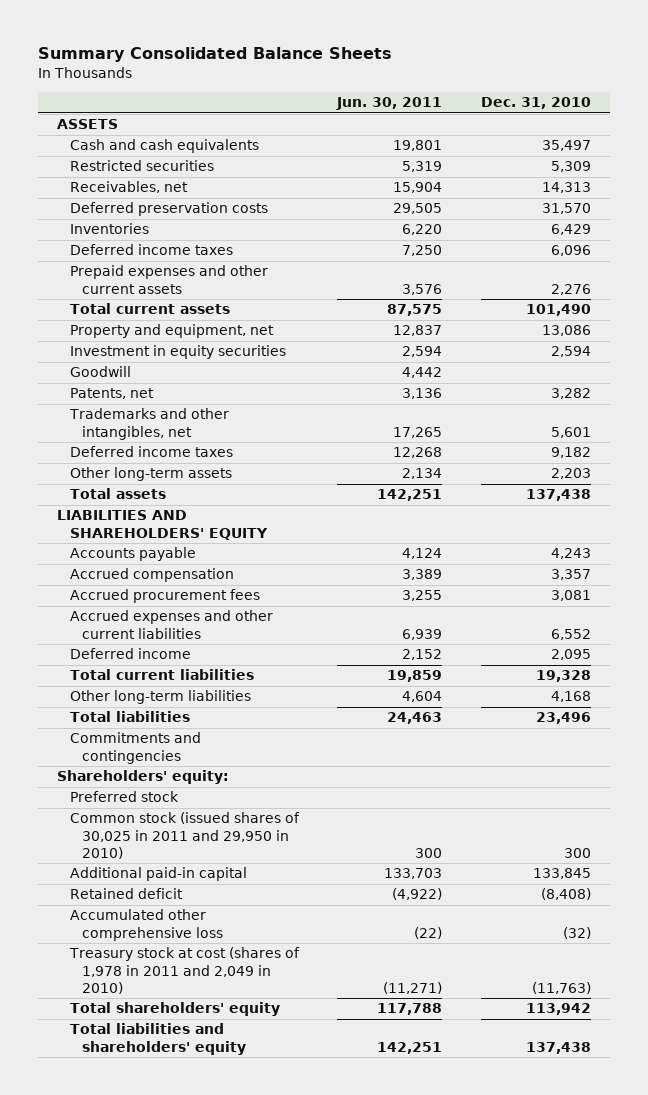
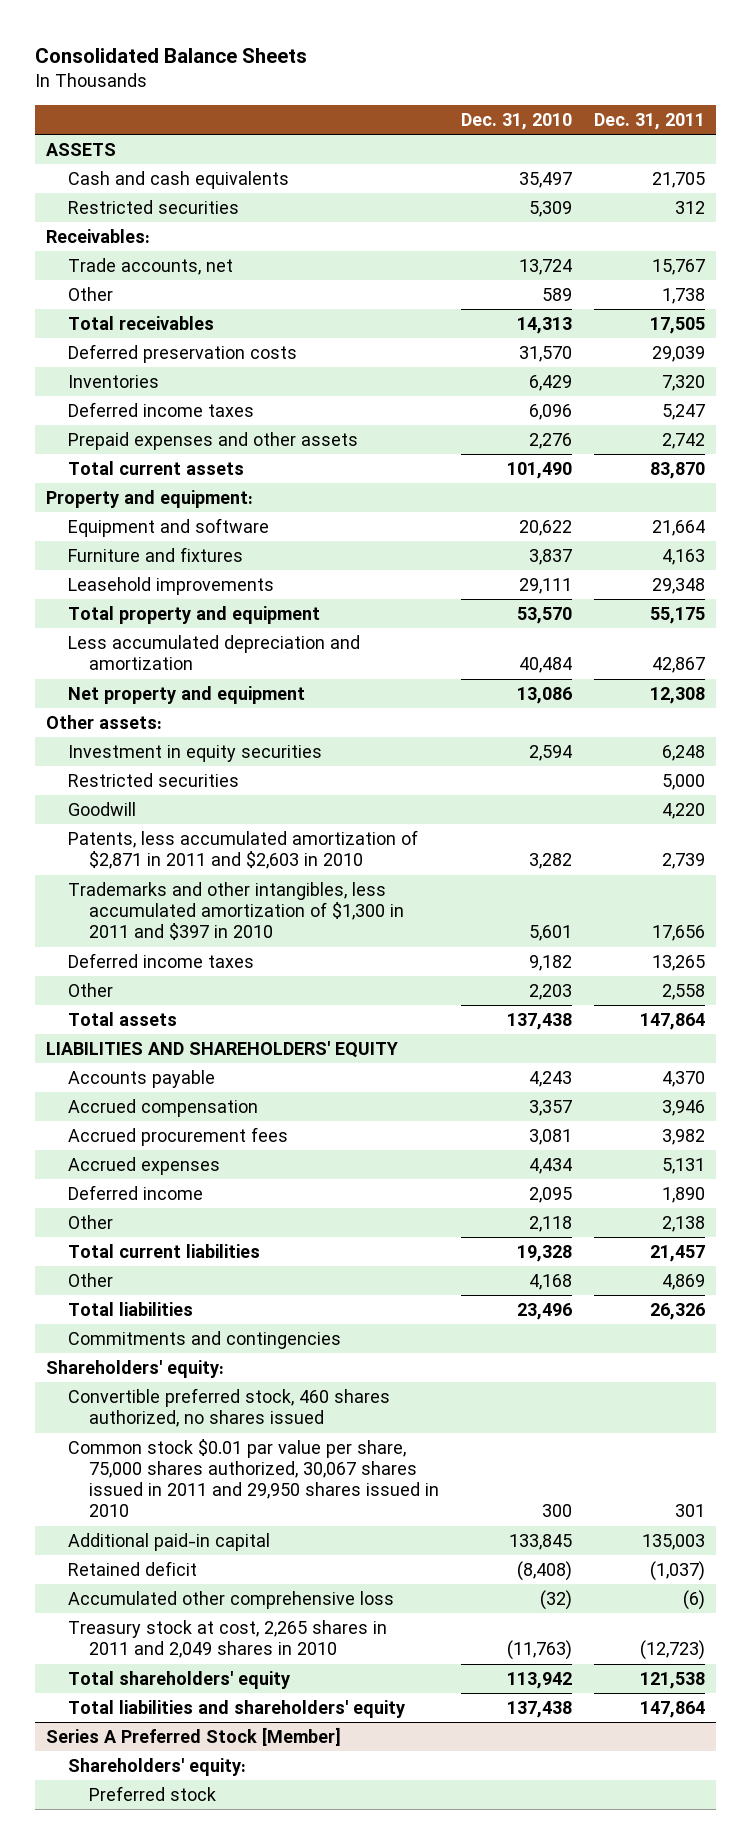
- Summary Consolidated Balance Sheets
+ Consolidated Balance Sheets
- | Jun. 30, 2011 | Dec. 31, 2010
+ | Dec. 31, 2010 | Dec. 31, 2011
- Receivables, net | 15,904 | 14,313
+ Receivables:
+ Trade accounts, net | 13,724 | 15,767
+ Other | 589 | 1,738
+ Total receivables | 14,313 | 17,505
- Prepaid expenses and other current assets | 3,576 | 2,276
+ Prepaid expenses and other assets | 2,276 | 2,742
- Property and equipment, net | 12,837 | 13,086
+ Property and equipment:
+ Equipment and software | 20,622 | 21,664
+ Furniture and fixtures | 3,837 | 4,163
+ Leasehold improvements | 29,111 | 29,348
+ Total property and equipment | 53,570 | 55,175
+ Less accumulated depreciation and amortization | 40,484 | 42,867
+ Net property and equipment | 13,086 | 12,308
+ Other assets:
+ Restricted securities | | 5,000
- Patents, net | 3,136 | 3,282
- Trademarks and other intangibles, net | 17,265 | 5,601
+ Patents, less accumulated amortization of $2,871 in 2011 and $2,603 in 2010 | 3,282 | 2,739
+ Trademarks and other intangibles, less accumulated amortization of $1,300 in 2011 and $397 in 2010 | 5,601 | 17,656
- Other long-term assets | 2,134 | 2,203
+ Other | 2,203 | 2,558
- Accrued expenses and other current liabilities | 6,939 | 6,552
+ Accrued expenses | 4,434 | 5,131
+ Other | 2,118 | 2,138
- Other long-term liabilities | 4,604 | 4,168
+ Other | 4,168 | 4,869
- Preferred stock
- Common stock (issued shares of 30,025 in 2011 and 29,950 in 2010) | 300 | 300
+ Convertible preferred stock, 460 shares authorized, no shares issued
+ Common stock $0.01 par value per share, 75,000 shares authorized, 30,067 shares issued in 2011 and 29,950 shares issued in 2010 | 300 | 301
- Treasury stock at cost (shares of 1,978 in 2011 and 2,049 in 2010) | (11,271) | (11,763)
+ Treasury stock at cost, 2,265 shares in 2011 and 2,049 shares in 2010 | (11,763) | (12,723)
+ Series A Preferred Stock [Member]
+ Shareholders' equity:
+ Preferred stock

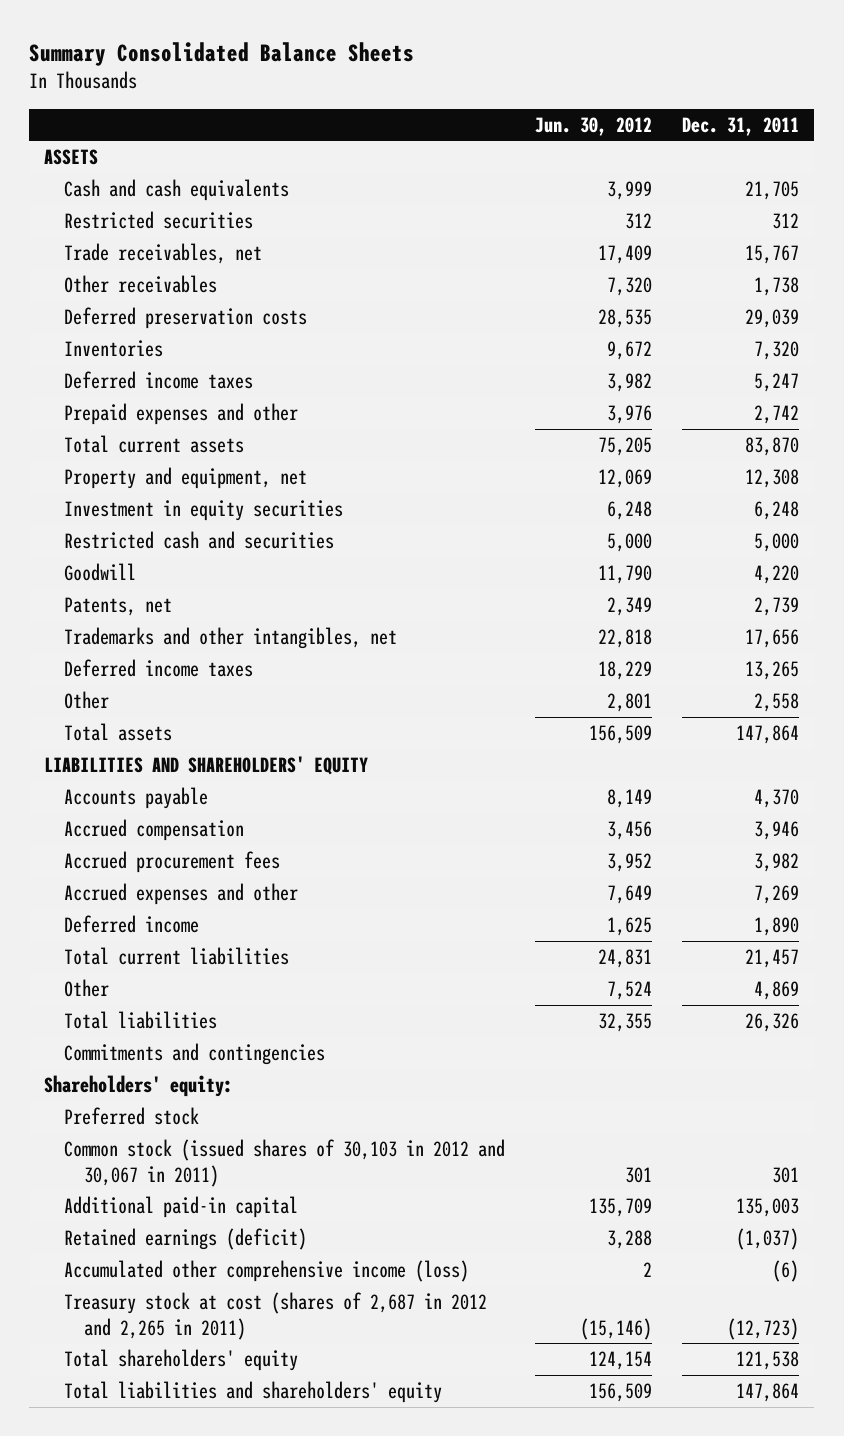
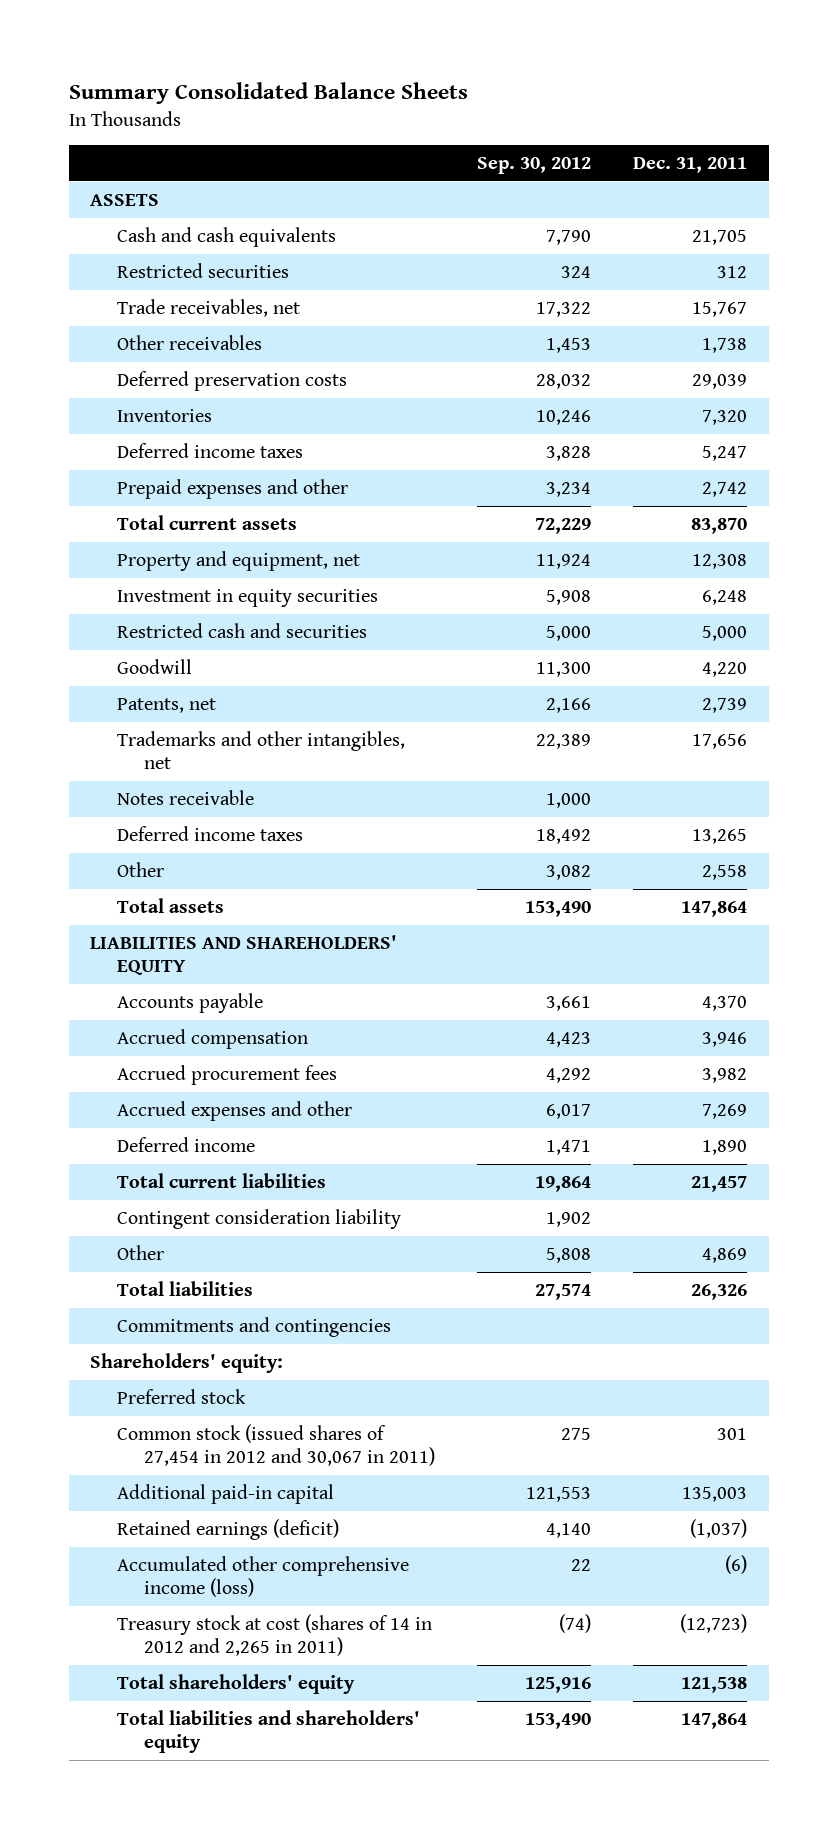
- | Jun. 30, 2012 | Dec. 31, 2011
+ | Sep. 30, 2012 | Dec. 31, 2011
+ Notes receivable | 1,000 |
+ Contingent consideration liability | 1,902 |
- Common stock (issued shares of 30,103 in 2012 and 30,067 in 2011) | 301 | 301
+ Common stock (issued shares of 27,454 in 2012 and 30,067 in 2011) | 275 | 301
- Treasury stock at cost (shares of 2,687 in 2012 and 2,265 in 2011) | (15,146) | (12,723)
+ Treasury stock at cost (shares of 14 in 2012 and 2,265 in 2011) | (74) | (12,723)

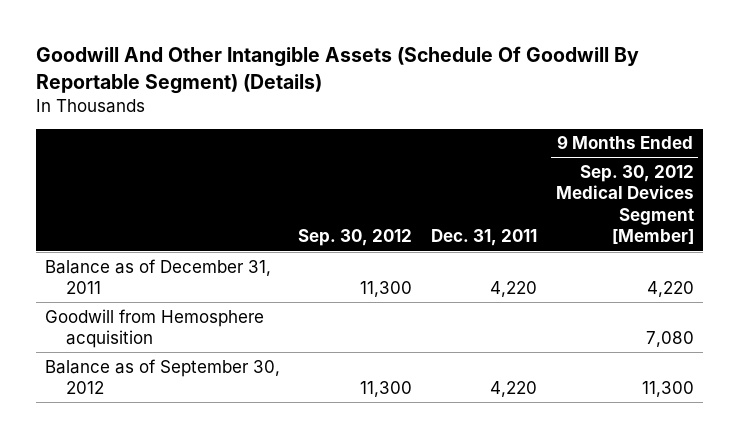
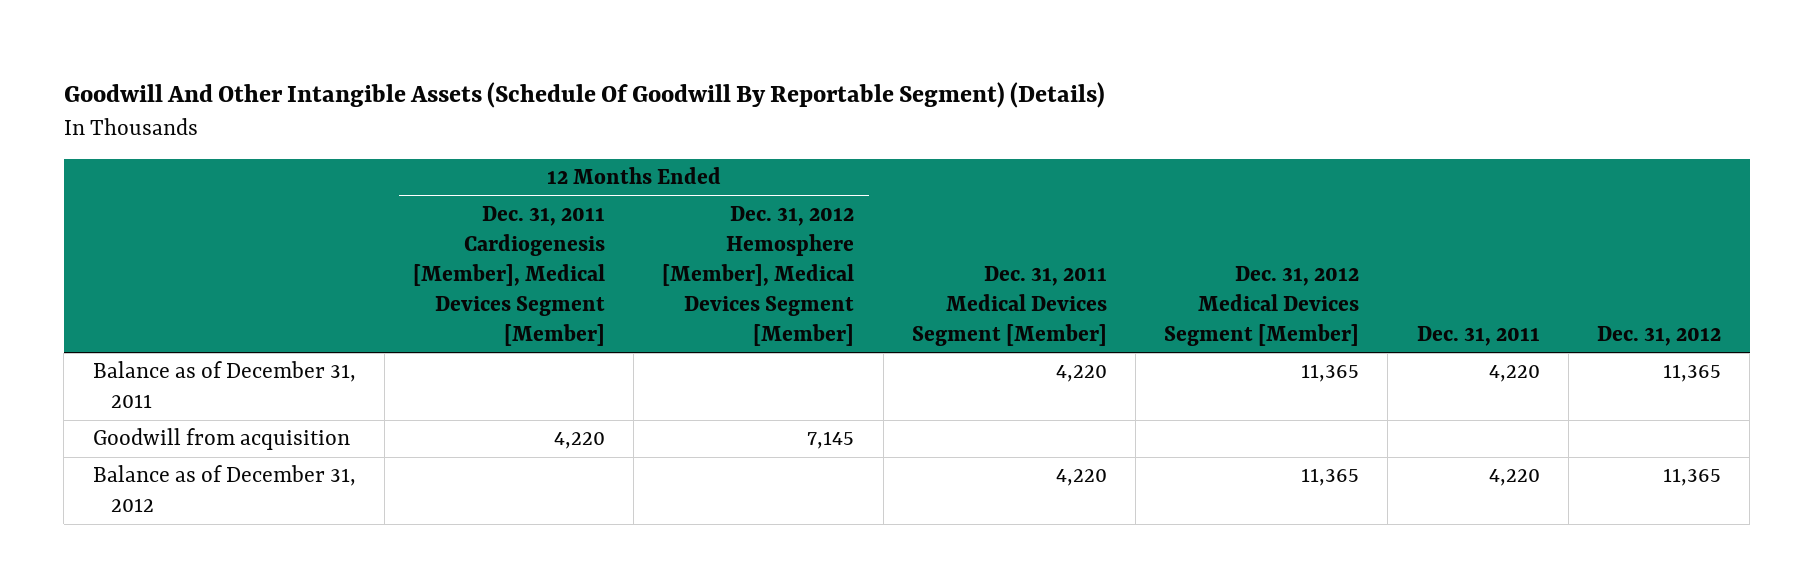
- | Sep. 30, 2012 | Dec. 31, 2011 | 9 Months Ended Sep. 30, 2012 Medical Devices Segment [Member]
+ | 12 Months Ended Dec. 31, 2011 Cardiogenesis [Member], Medical Devices Segment [Member] | 12 Months Ended Dec. 31, 2012 Hemosphere [Member], Medical Devices Segment [Member] | Dec. 31, 2011 Medical Devices Segment [Member] | Dec. 31, 2012 Medical Devices Segment [Member] | Dec. 31, 2011 | Dec. 31, 2012
- Goodwill from Hemosphere acquisition | | | 7,080
- Balance as of September 30, 2012 | 11,300 | 4,220 | 11,300
+ Goodwill from acquisition | 4,220 | 7,145 | | | |
+ Balance as of December 31, 2012 | | | 4,220 | 11,365 | 4,220 | 11,365

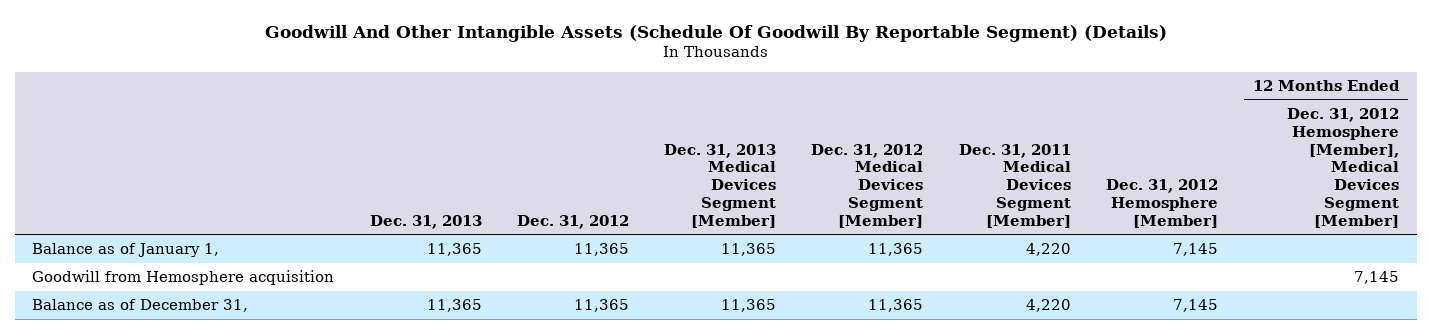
- | 12 Months Ended Dec. 31, 2011 Cardiogenesis [Member], Medical Devices Segment [Member] | 12 Months Ended Dec. 31, 2012 Hemosphere [Member], Medical Devices Segment [Member] | Dec. 31, 2011 Medical Devices Segment [Member] | Dec. 31, 2012 Medical Devices Segment [Member] | Dec. 31, 2011 | Dec. 31, 2012
+ | Dec. 31, 2013 | Dec. 31, 2012 | Dec. 31, 2013 Medical Devices Segment [Member] | Dec. 31, 2012 Medical Devices Segment [Member] | Dec. 31, 2011 Medical Devices Segment [Member] | Dec. 31, 2012 Hemosphere [Member] | 12 Months Ended Dec. 31, 2012 Hemosphere [Member], Medical Devices Segment [Member]
- Balance as of December 31, 2011 | | | 4,220 | 11,365 | 4,220 | 11,365
- Goodwill from acquisition | 4,220 | 7,145 | | | |
- Balance as of December 31, 2012 | | | 4,220 | 11,365 | 4,220 | 11,365
+ Balance as of January 1, | 11,365 | 11,365 | 11,365 | 11,365 | 4,220 | 7,145 |
+ Goodwill from Hemosphere acquisition | | | | | | | 7,145
+ Balance as of December 31, | 11,365 | 11,365 | 11,365 | 11,365 | 4,220 | 7,145 |

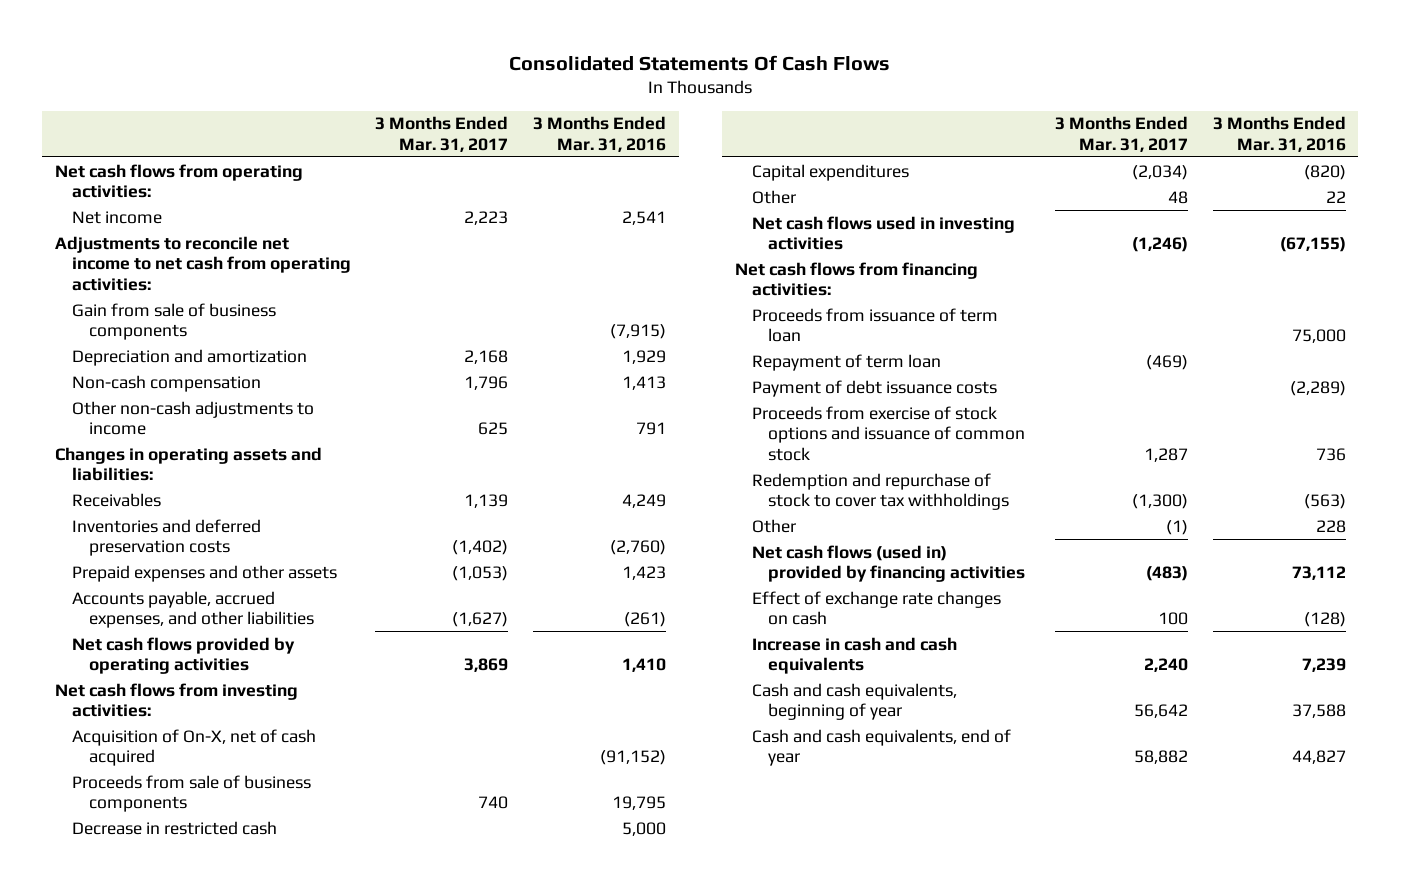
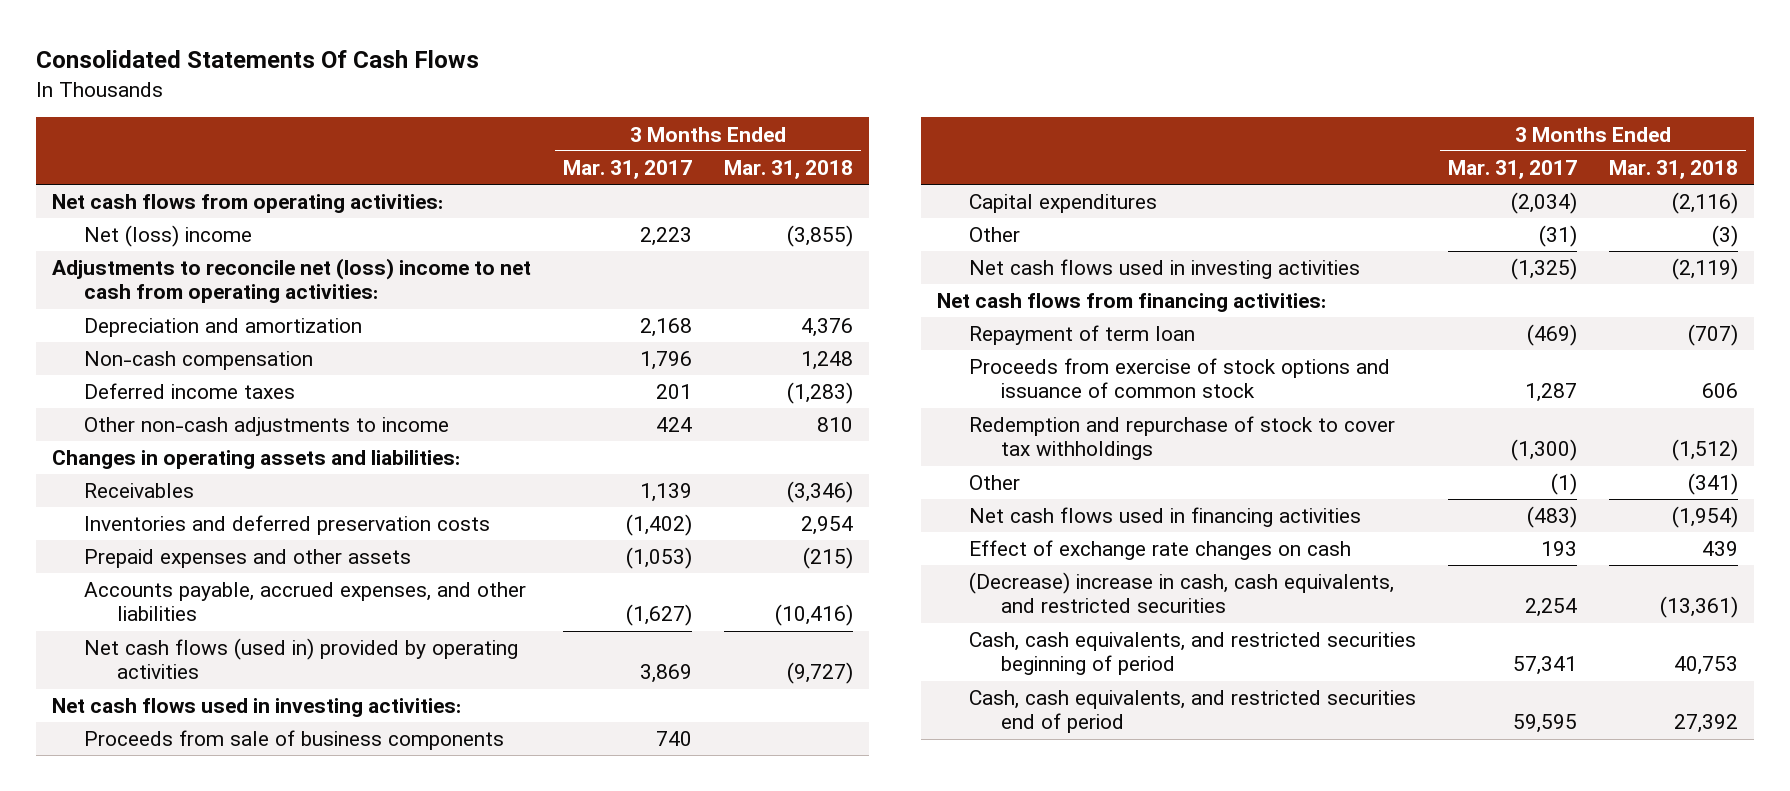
- | 3 Months Ended Mar. 31, 2017 | 3 Months Ended Mar. 31, 2016
+ | 3 Months Ended Mar. 31, 2017 | 3 Months Ended Mar. 31, 2018
- Net income | 2,223 | 2,541
- Adjustments to reconcile net income to net cash from operating activities:
- Gain from sale of business components | | (7,915)
+ Net (loss) income | 2,223 | (3,855)
+ Adjustments to reconcile net (loss) income to net cash from operating activities:
- Other non-cash adjustments to income | 625 | 791
+ Deferred income taxes | 201 | (1,283)
+ Other non-cash adjustments to income | 424 | 810
- Net cash flows provided by operating activities | 3,869 | 1,410
- Net cash flows from investing activities:
- Acquisition of On-X, net of cash acquired | | (91,152)
+ Net cash flows (used in) provided by operating activities | 3,869 | (9,727)
+ Net cash flows used in investing activities:
- Decrease in restricted cash | | 5,000
- Other | 48 | 22
- Net cash flows used in investing activities | (1,246) | (67,155)
+ Other | (31) | (3)
+ Net cash flows used in investing activities | (1,325) | (2,119)
- Proceeds from issuance of term loan | | 75,000
- Payment of debt issuance costs | | (2,289)
- Net cash flows (used in) provided by financing activities | (483) | 73,112
- Effect of exchange rate changes on cash | 100 | (128)
- Increase in cash and cash equivalents | 2,240 | 7,239
- Cash and cash equivalents, beginning of year | 56,642 | 37,588
- Cash and cash equivalents, end of year | 58,882 | 44,827
+ Net cash flows used in financing activities | (483) | (1,954)
+ Effect of exchange rate changes on cash | 193 | 439
+ (Decrease) increase in cash, cash equivalents, and restricted securities | 2,254 | (13,361)
+ Cash, cash equivalents, and restricted securities beginning of period | 57,341 | 40,753
+ Cash, cash equivalents, and restricted securities end of period | 59,595 | 27,392

